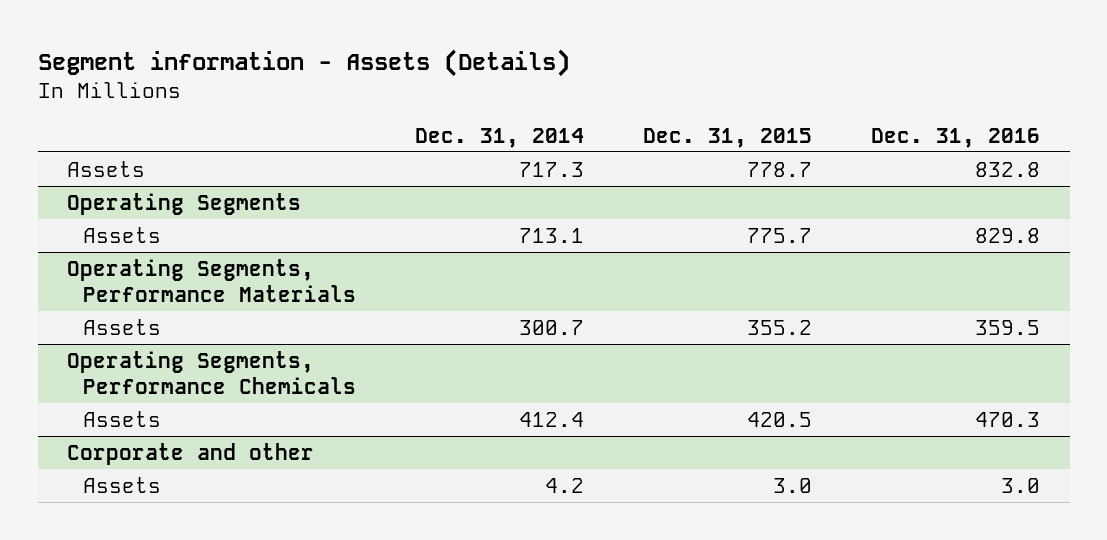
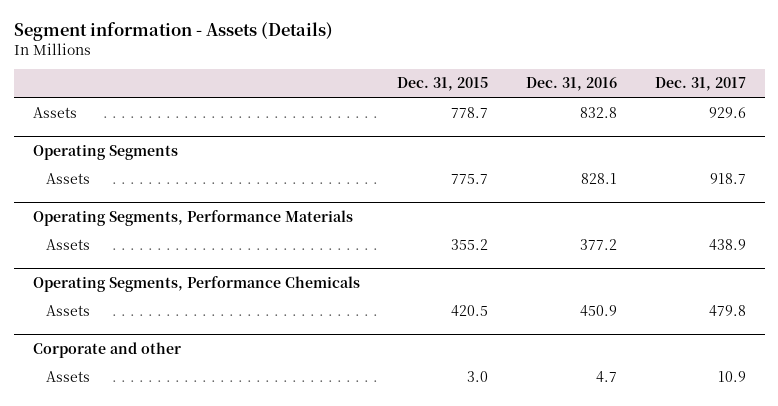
- | Dec. 31, 2014 | Dec. 31, 2015 | Dec. 31, 2016
+ | Dec. 31, 2015 | Dec. 31, 2016 | Dec. 31, 2017
@ Operating Segments
- Assets | 713.1 | 775.7 | 829.8
+ Assets | 775.7 | 828.1 | 918.7
@ Operating Segments, Performance Materials
- Assets | 300.7 | 355.2 | 359.5
+ Assets | 355.2 | 377.2 | 438.9
@ Operating Segments, Performance Chemicals
- Assets | 412.4 | 420.5 | 470.3
+ Assets | 420.5 | 450.9 | 479.8
@ Corporate and other
- Assets | 4.2 | 3.0 | 3.0
+ Assets | 3.0 | 4.7 | 10.9

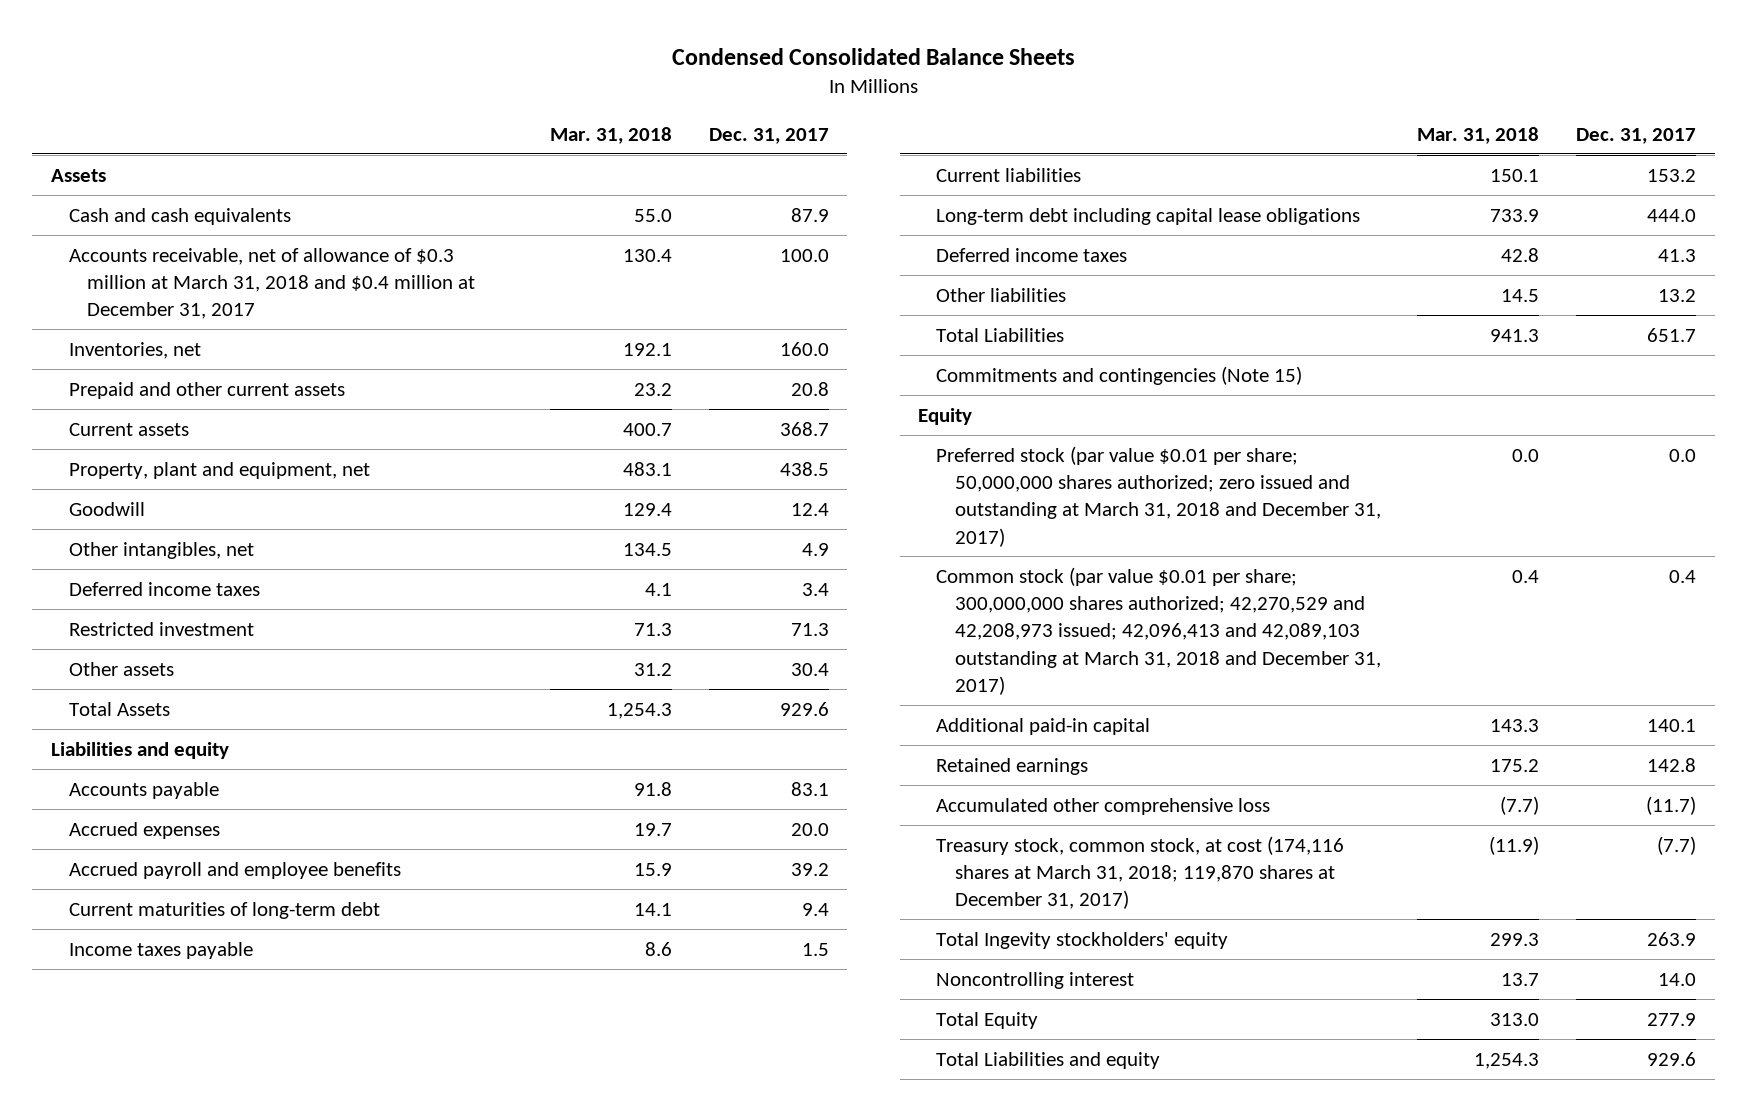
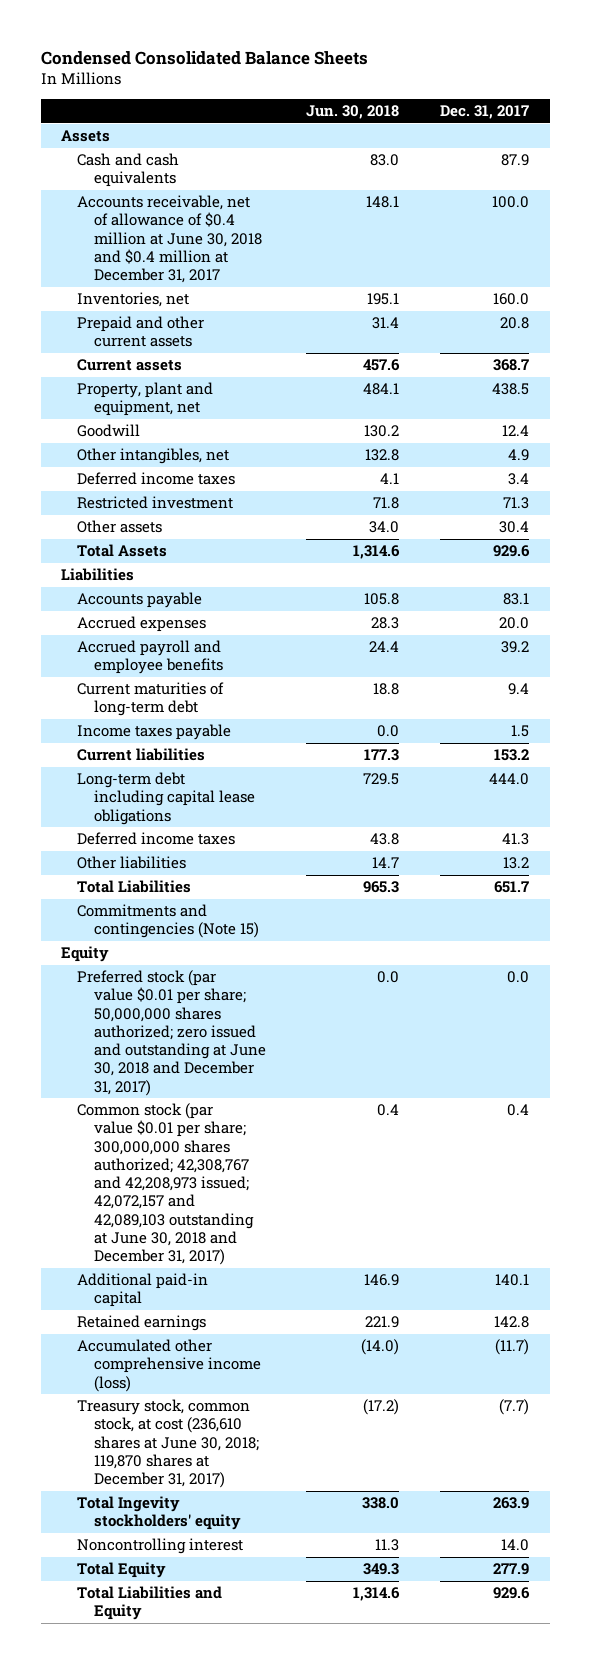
- | Mar. 31, 2018 | Dec. 31, 2017
+ | Jun. 30, 2018 | Dec. 31, 2017
- Accounts receivable, net of allowance of $0.3 million at March 31, 2018 and $0.4 million at December 31, 2017 | 130.4 | 100.0
+ Accounts receivable, net of allowance of $0.4 million at June 30, 2018 and $0.4 million at December 31, 2017 | 148.1 | 100.0
- Liabilities and equity
+ Liabilities
- Preferred stock (par value $0.01 per share; 50,000,000 shares authorized; zero issued and outstanding at March 31, 2018 and December 31, 2017) | 0.0 | 0.0
- Common stock (par value $0.01 per share; 300,000,000 shares authorized; 42,270,529 and 42,208,973 issued; 42,096,413 and 42,089,103 outstanding at March 31, 2018 and December 31, 2017) | 0.4 | 0.4
+ Preferred stock (par value $0.01 per share; 50,000,000 shares authorized; zero issued and outstanding at June 30, 2018 and December 31, 2017) | 0.0 | 0.0
+ Common stock (par value $0.01 per share; 300,000,000 shares authorized; 42,308,767 and 42,208,973 issued; 42,072,157 and 42,089,103 outstanding at June 30, 2018 and December 31, 2017) | 0.4 | 0.4
- Accumulated other comprehensive loss | (7.7) | (11.7)
- Treasury stock, common stock, at cost (174,116 shares at March 31, 2018; 119,870 shares at December 31, 2017) | (11.9) | (7.7)
+ Accumulated other comprehensive income (loss) | (14.0) | (11.7)
+ Treasury stock, common stock, at cost (236,610 shares at June 30, 2018; 119,870 shares at December 31, 2017) | (17.2) | (7.7)
- Total Liabilities and equity | 1,254.3 | 929.6
+ Total Liabilities and Equity | 1,314.6 | 929.6

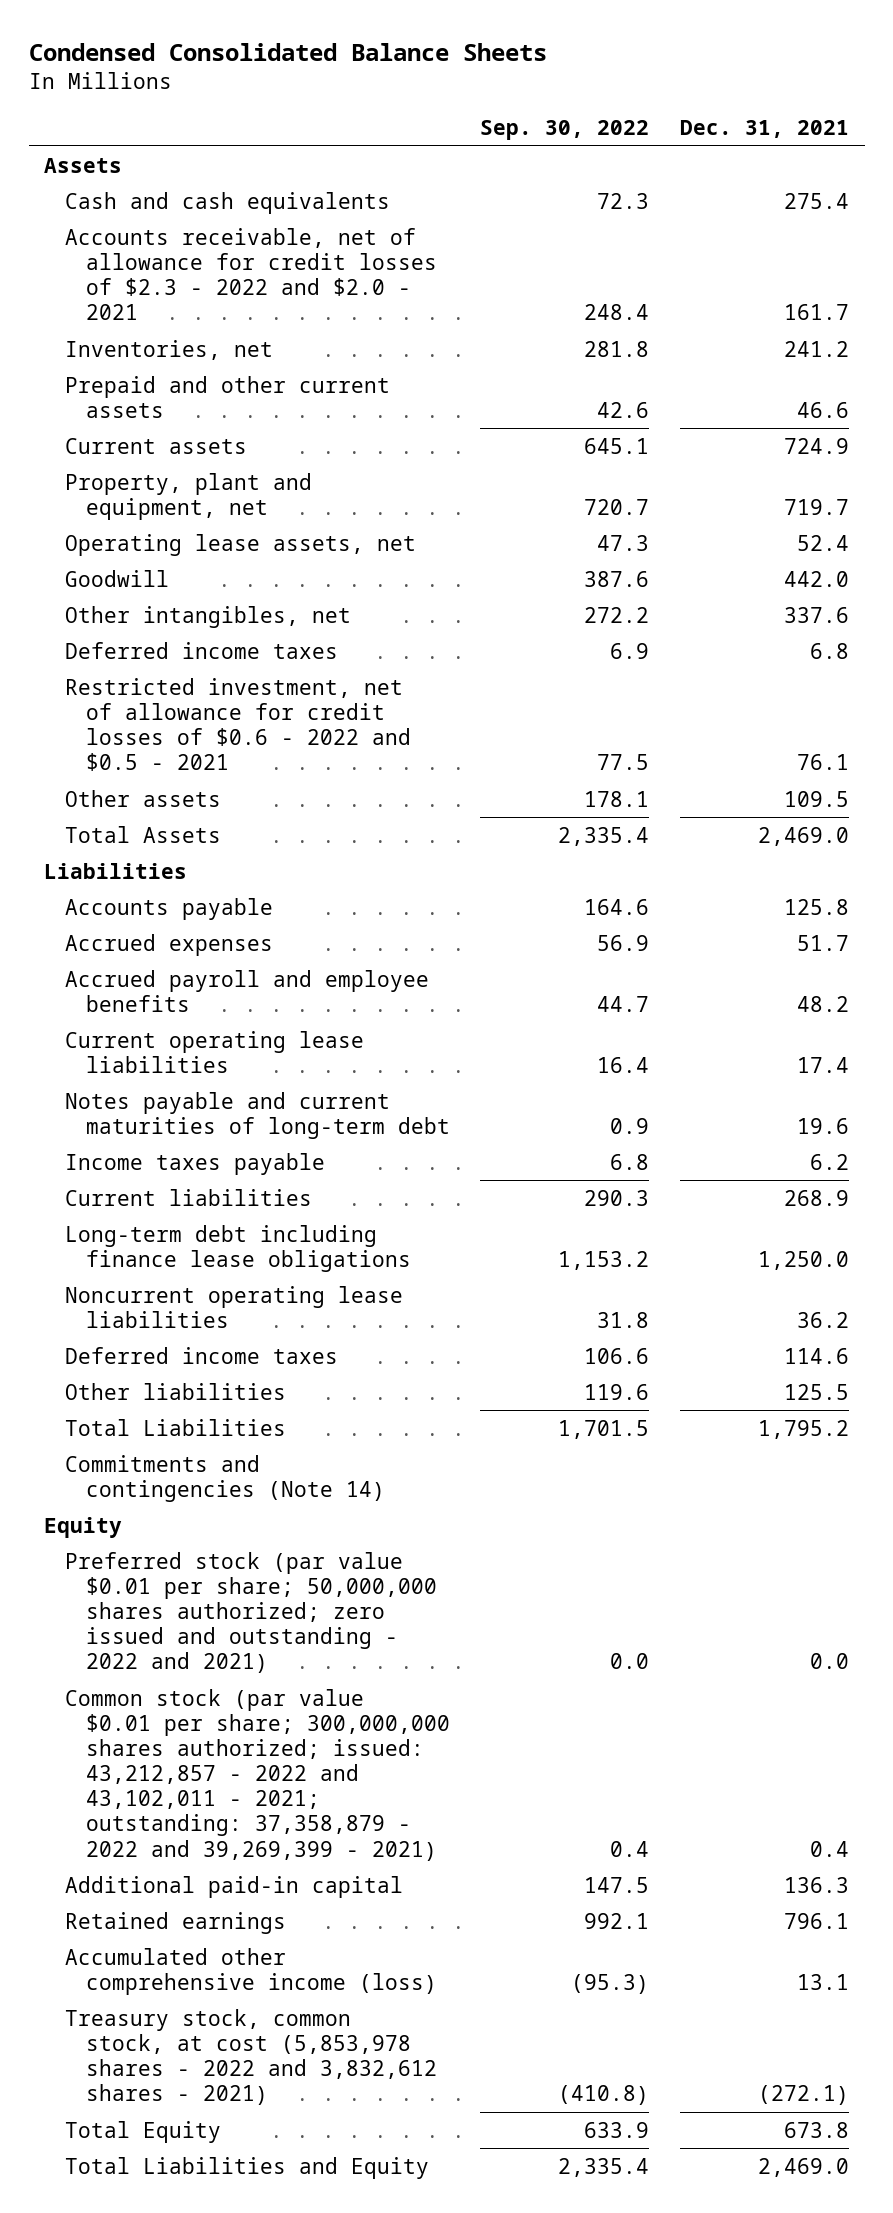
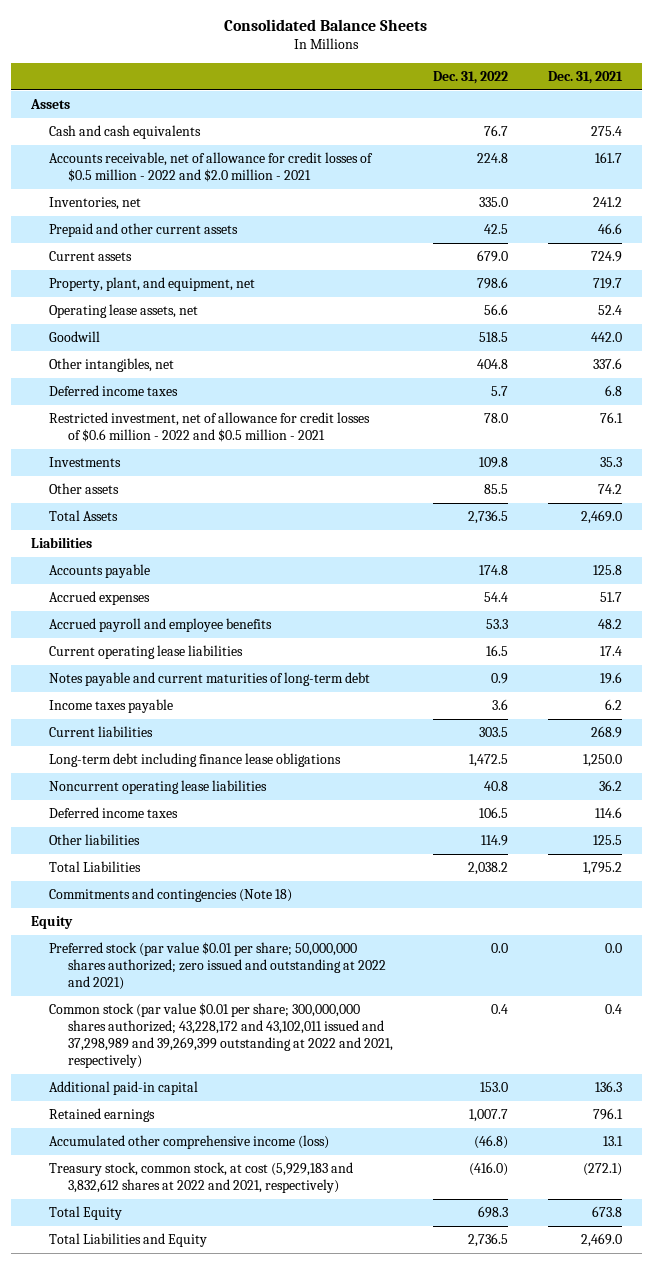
- Condensed Consolidated Balance Sheets
+ Consolidated Balance Sheets
- | Sep. 30, 2022 | Dec. 31, 2021
+ | Dec. 31, 2022 | Dec. 31, 2021
- Accounts receivable, net of allowance for credit losses of $2.3 - 2022 and $2.0 - 2021 | 248.4 | 161.7
+ Accounts receivable, net of allowance for credit losses of $0.5 million - 2022 and $2.0 million - 2021 | 224.8 | 161.7
- Property, plant and equipment, net | 720.7 | 719.7
+ Property, plant, and equipment, net | 798.6 | 719.7
- Restricted investment, net of allowance for credit losses of $0.6 - 2022 and $0.5 - 2021 | 77.5 | 76.1
- Other assets | 178.1 | 109.5
+ Restricted investment, net of allowance for credit losses of $0.6 million - 2022 and $0.5 million - 2021 | 78.0 | 76.1
+ Investments | 109.8 | 35.3
+ Other assets | 85.5 | 74.2
- Commitments and contingencies (Note 14)
+ Commitments and contingencies (Note 18)
- Preferred stock (par value $0.01 per share; 50,000,000 shares authorized; zero issued and outstanding - 2022 and 2021) | 0.0 | 0.0
- Common stock (par value $0.01 per share; 300,000,000 shares authorized; issued: 43,212,857 - 2022 and 43,102,011 - 2021; outstanding: 37,358,879 - 2022 and 39,269,399 - 2021) | 0.4 | 0.4
+ Preferred stock (par value $0.01 per share; 50,000,000 shares authorized; zero issued and outstanding at 2022 and 2021) | 0.0 | 0.0
+ Common stock (par value $0.01 per share; 300,000,000 shares authorized; 43,228,172 and 43,102,011 issued and 37,298,989 and 39,269,399 outstanding at 2022 and 2021, respectively) | 0.4 | 0.4
- Treasury stock, common stock, at cost (5,853,978 shares - 2022 and 3,832,612 shares - 2021) | (410.8) | (272.1)
+ Treasury stock, common stock, at cost (5,929,183 and 3,832,612 shares at 2022 and 2021, respectively) | (416.0) | (272.1)

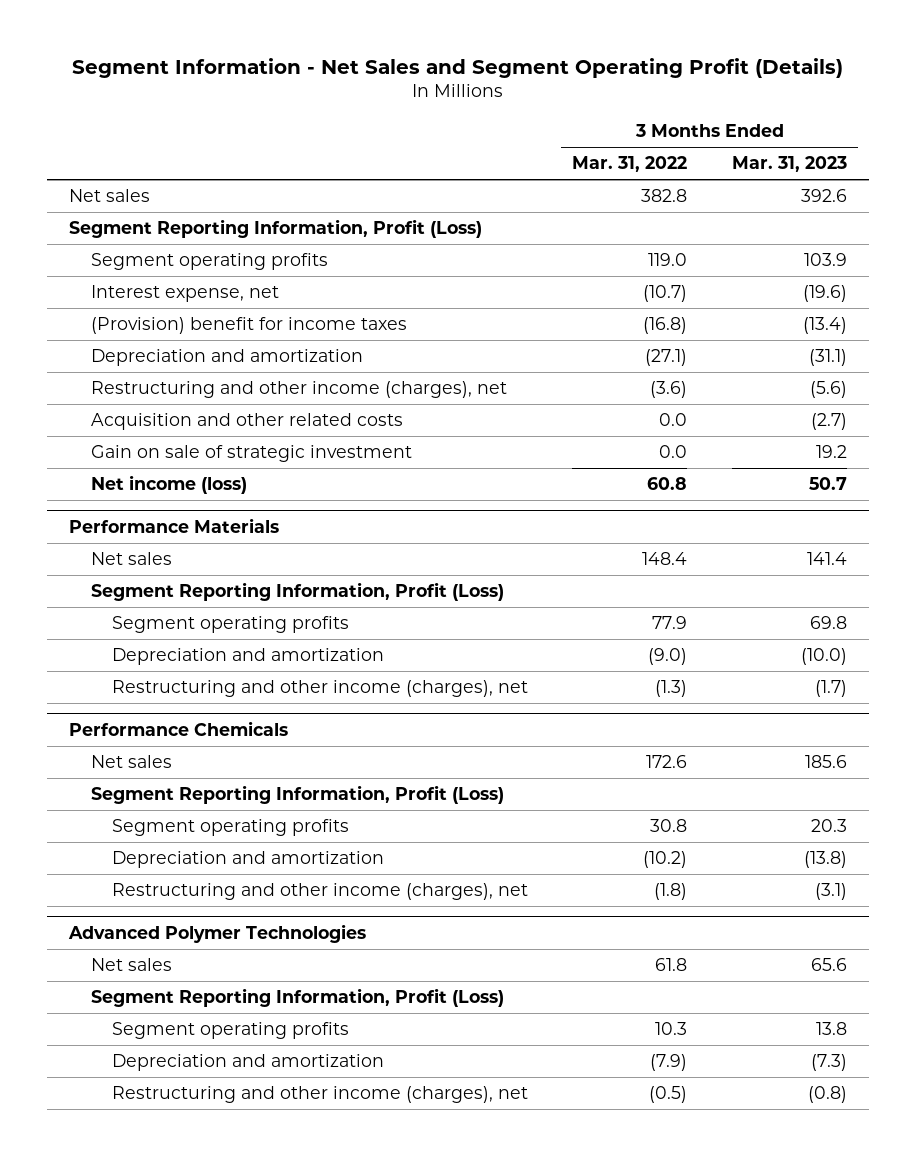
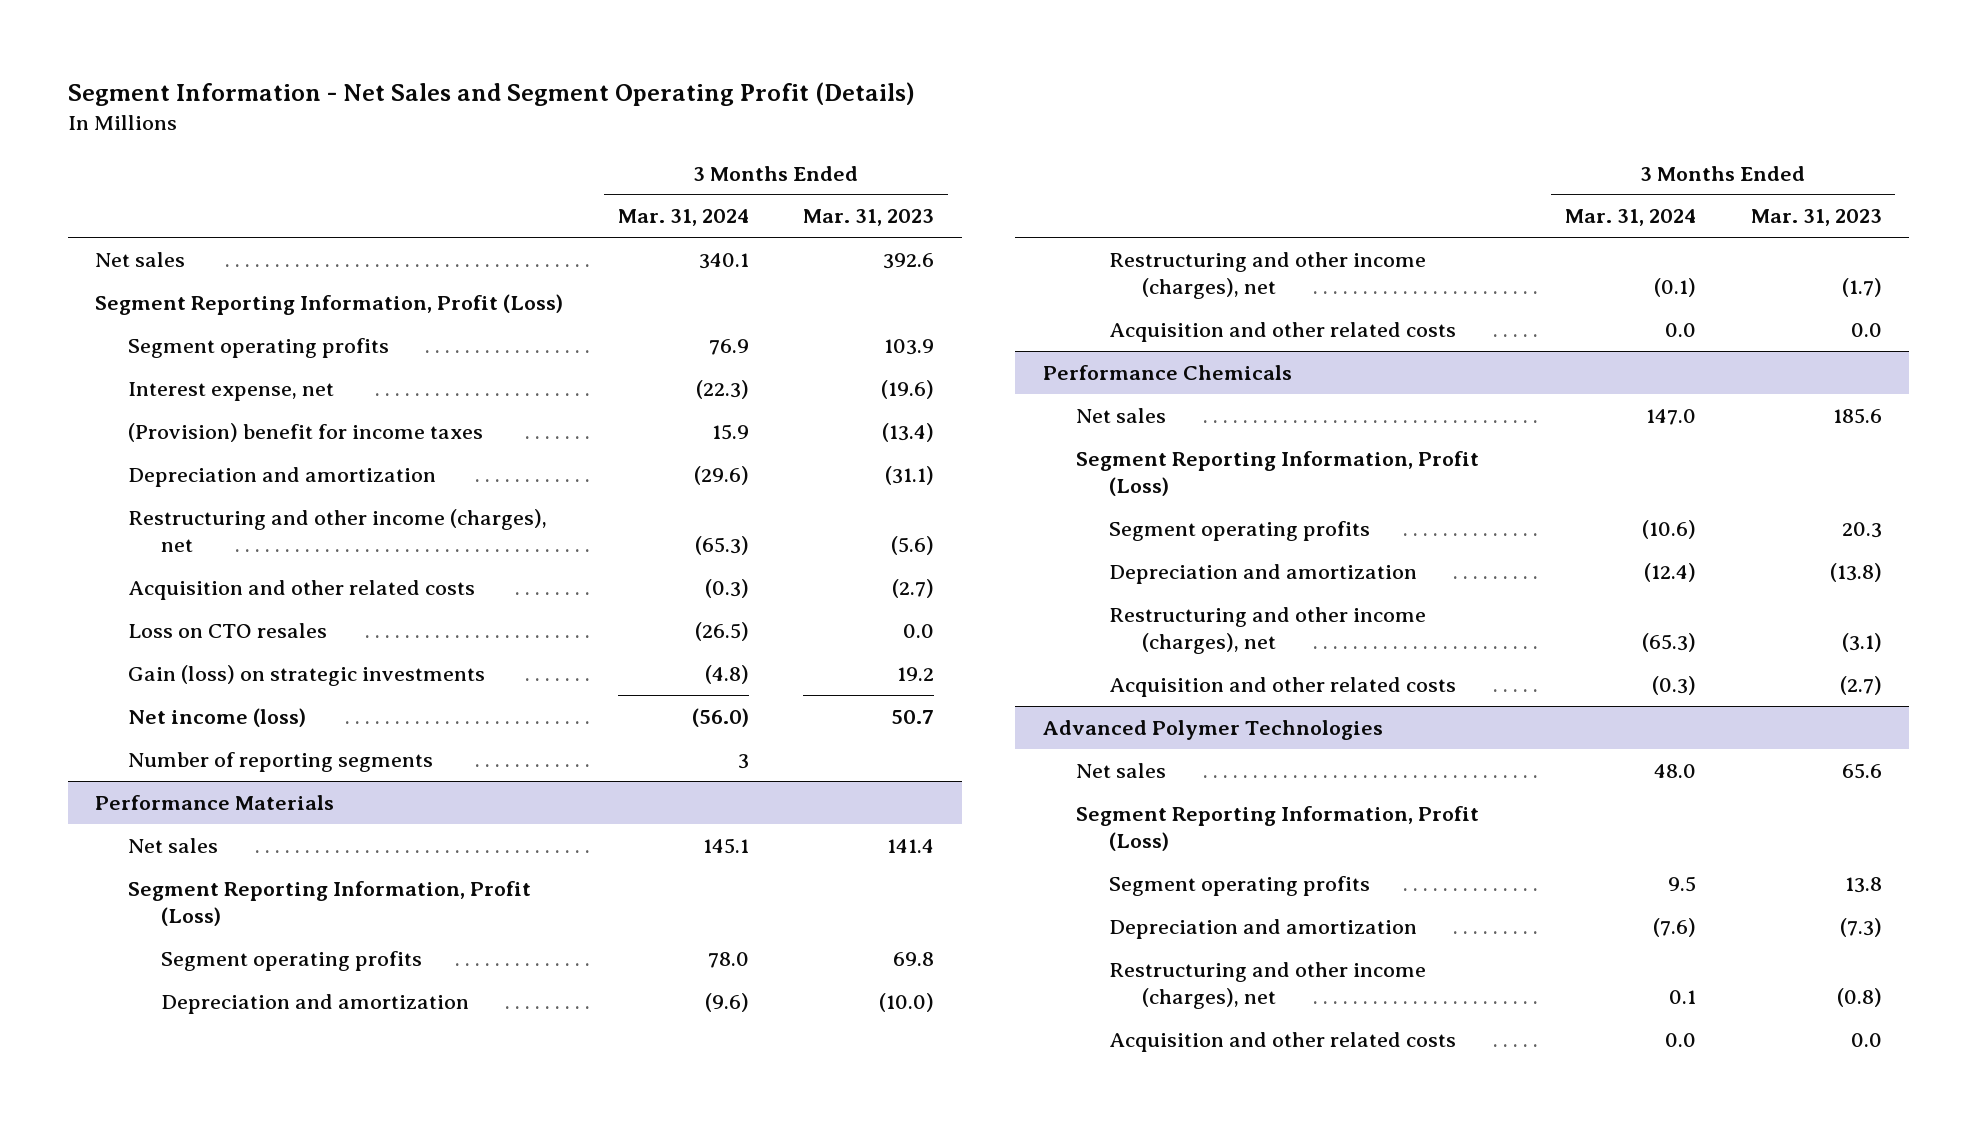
- | 3 Months Ended Mar. 31, 2022 | 3 Months Ended Mar. 31, 2023
+ | 3 Months Ended Mar. 31, 2024 | 3 Months Ended Mar. 31, 2023
- Gain on sale of strategic investment | 0.0 | 19.2
+ Loss on CTO resales | (26.5) | 0.0
+ Gain (loss) on strategic investments | (4.8) | 19.2
+ Number of reporting segments | 3 |
@ Performance Materials
+ Acquisition and other related costs | 0.0 | 0.0
@ Performance Chemicals
+ Acquisition and other related costs | (0.3) | (2.7)
@ Advanced Polymer Technologies
+ Acquisition and other related costs | 0.0 | 0.0

